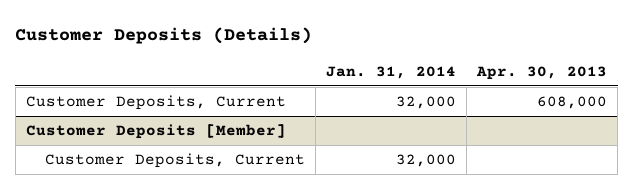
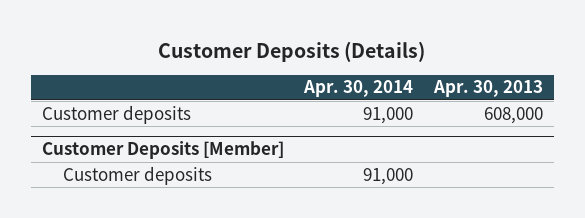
- | Jan. 31, 2014 | Apr. 30, 2013
+ | Apr. 30, 2014 | Apr. 30, 2013
- Customer Deposits, Current | 32,000 | 608,000
+ Customer deposits | 91,000 | 608,000
@ Customer Deposits [Member]
- Customer Deposits, Current | 32,000 |
+ Customer deposits | 91,000 |

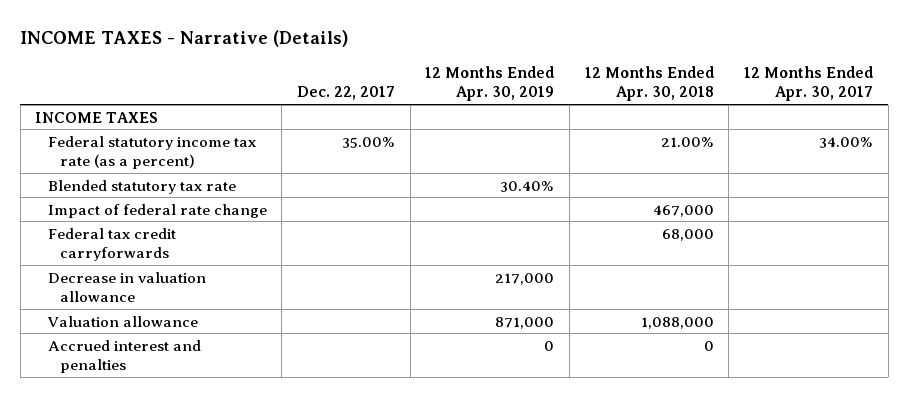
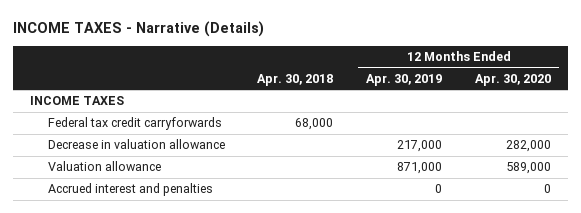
- | Dec. 22, 2017 | 12 Months Ended Apr. 30, 2019 | 12 Months Ended Apr. 30, 2018 | 12 Months Ended Apr. 30, 2017
+ | Apr. 30, 2018 | 12 Months Ended Apr. 30, 2019 | 12 Months Ended Apr. 30, 2020
- Federal statutory income tax rate (as a percent) | 35.00% | | 21.00% | 34.00%
- Blended statutory tax rate | | 30.40% | |
- Impact of federal rate change | | | 467,000 |

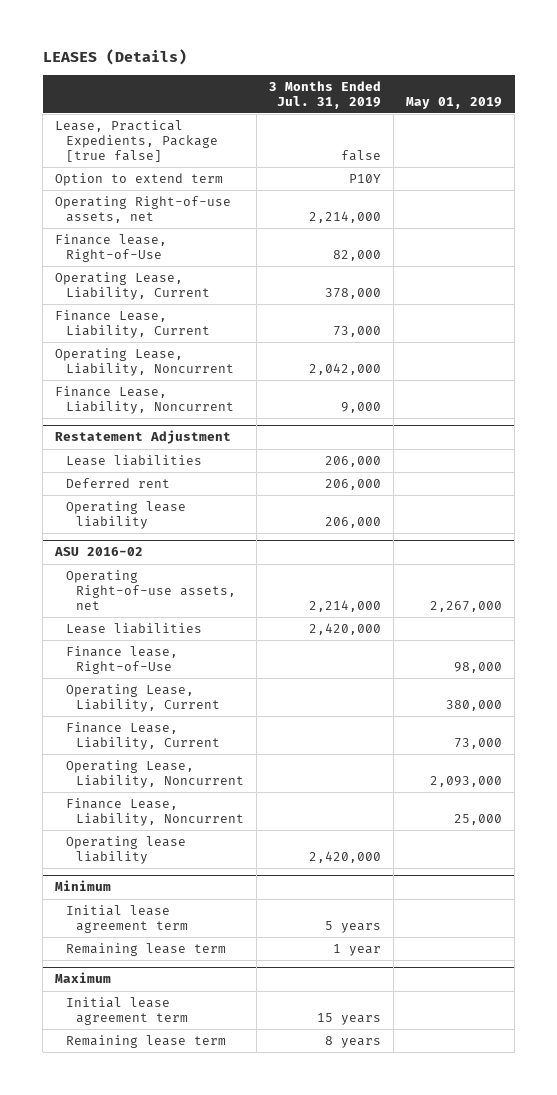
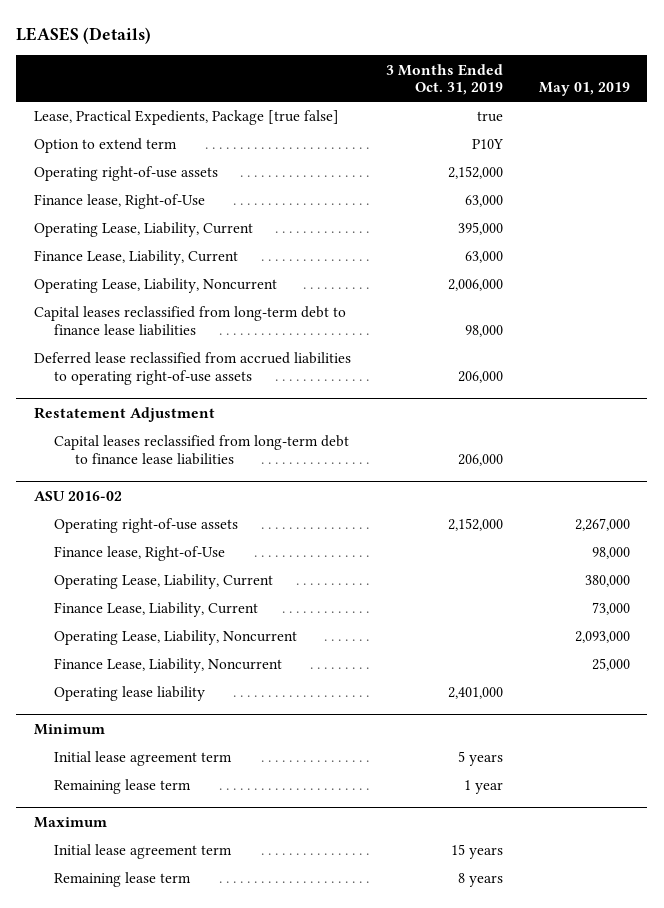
- | 3 Months Ended Jul. 31, 2019 | May 01, 2019
+ | 3 Months Ended Oct. 31, 2019 | May 01, 2019
- Operating Right-of-use assets, net | 2,214,000 |
+ Operating right-of-use assets | 2,152,000 |
- Finance Lease, Liability, Noncurrent | 9,000 |
+ Capital leases reclassified from long-term debt to finance lease liabilities | 98,000 |
+ Deferred lease reclassified from accrued liabilities to operating right-of-use assets | 206,000 |
@ Restatement Adjustment
- Lease liabilities | 206,000 |
- Deferred rent | 206,000 |
- Operating lease liability | 206,000 |
+ Capital leases reclassified from long-term debt to finance lease liabilities | 206,000 |
@ ASU 2016-02
- Operating Right-of-use assets, net | 2,214,000 | 2,267,000
- Lease liabilities | 2,420,000 |
+ Operating right-of-use assets | 2,152,000 | 2,267,000

